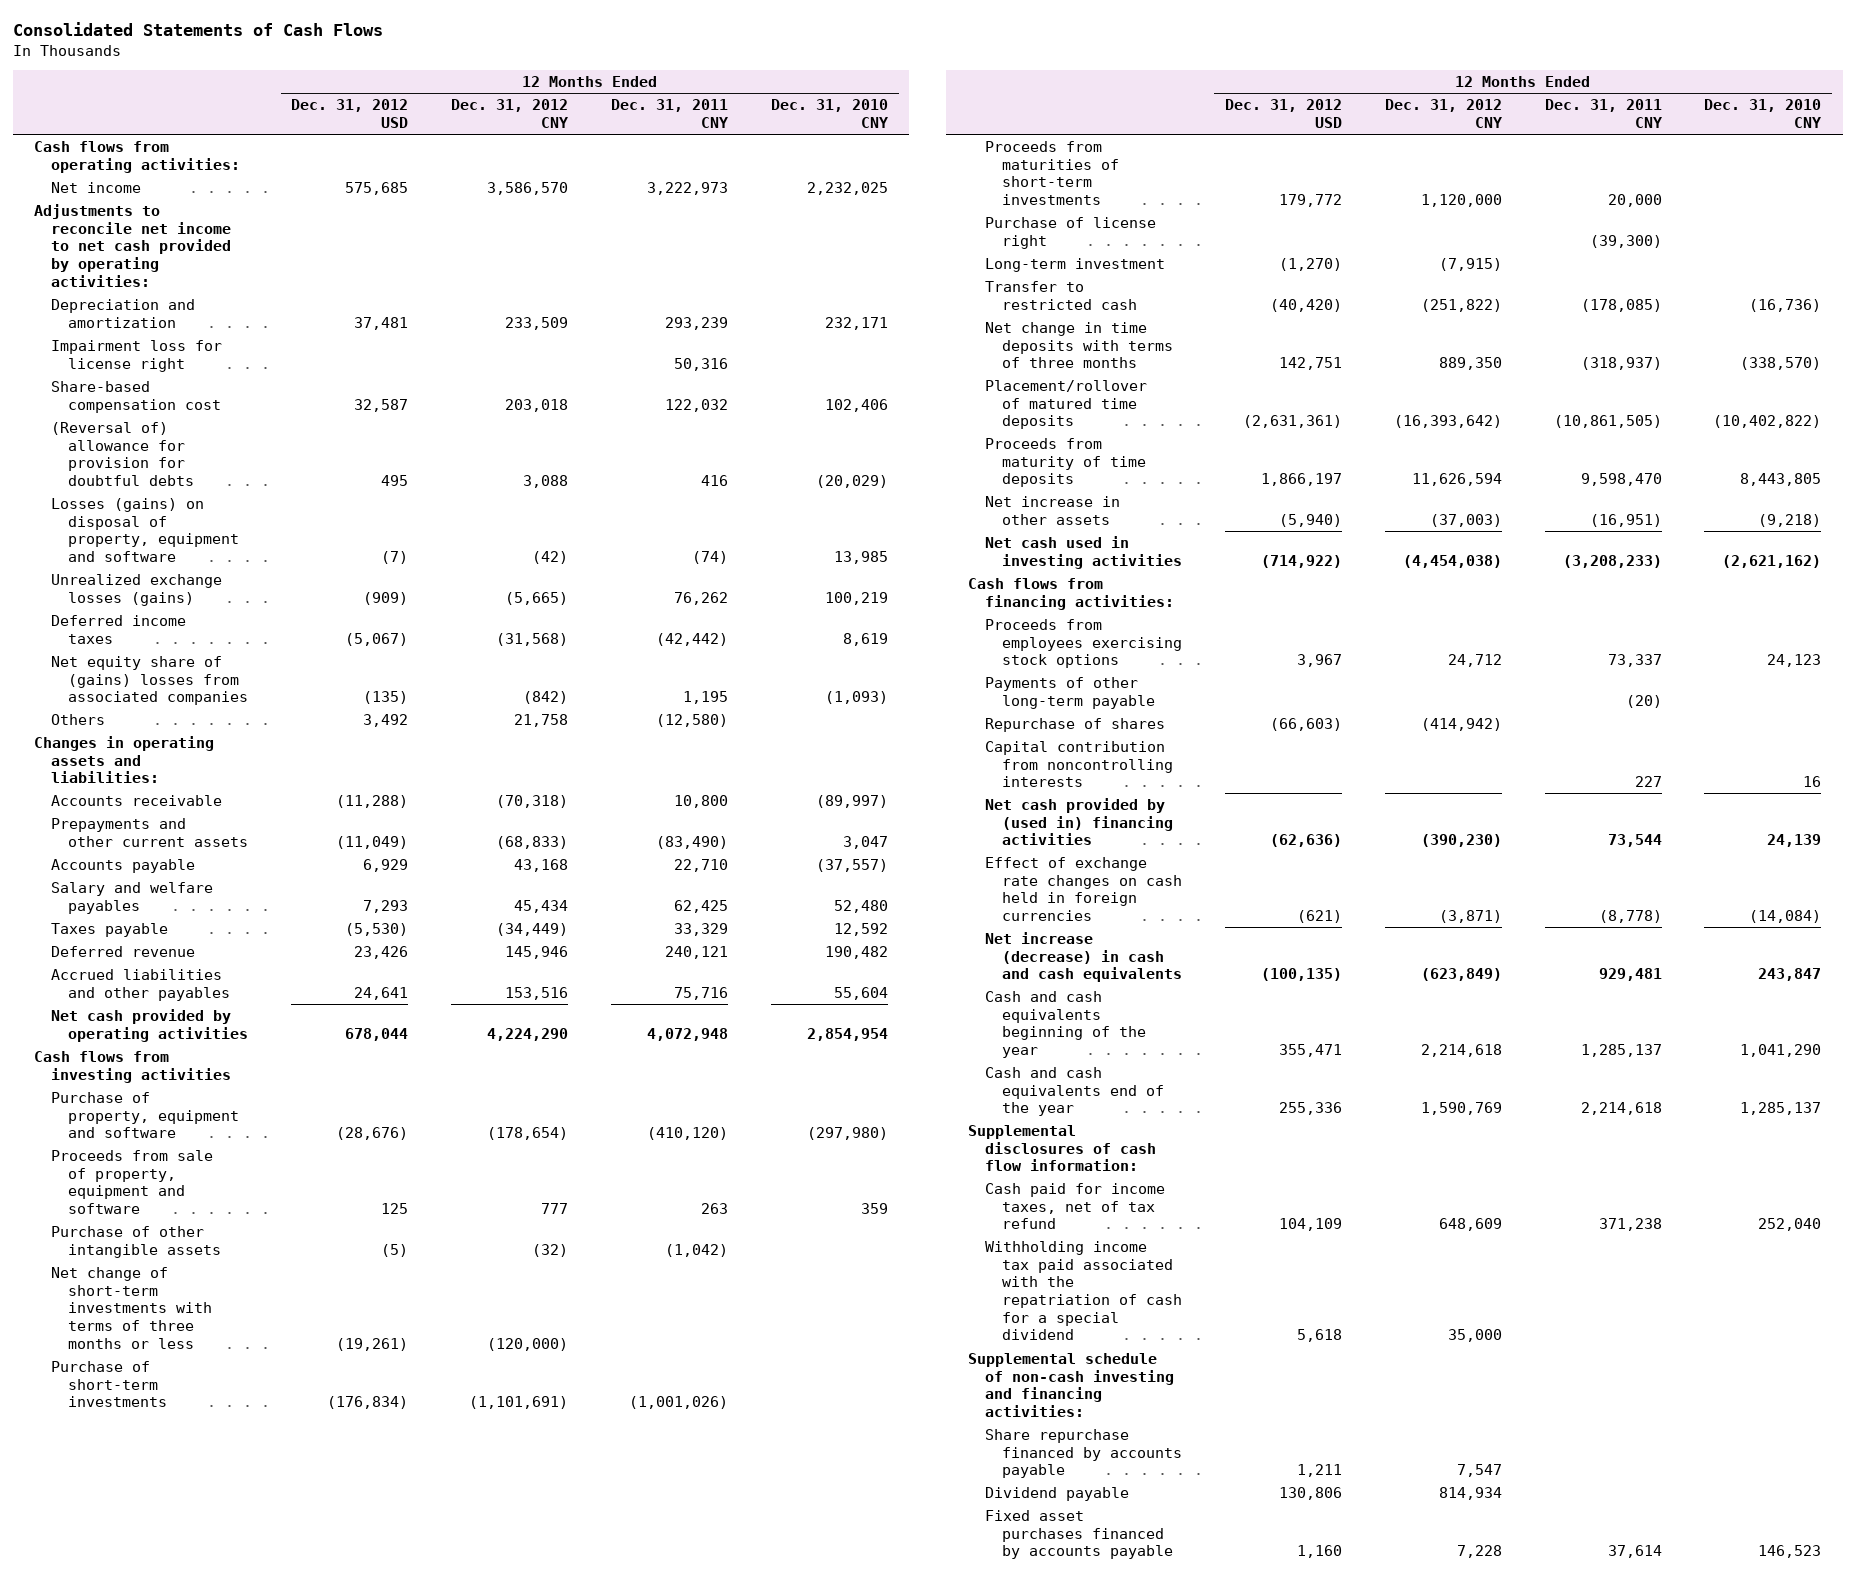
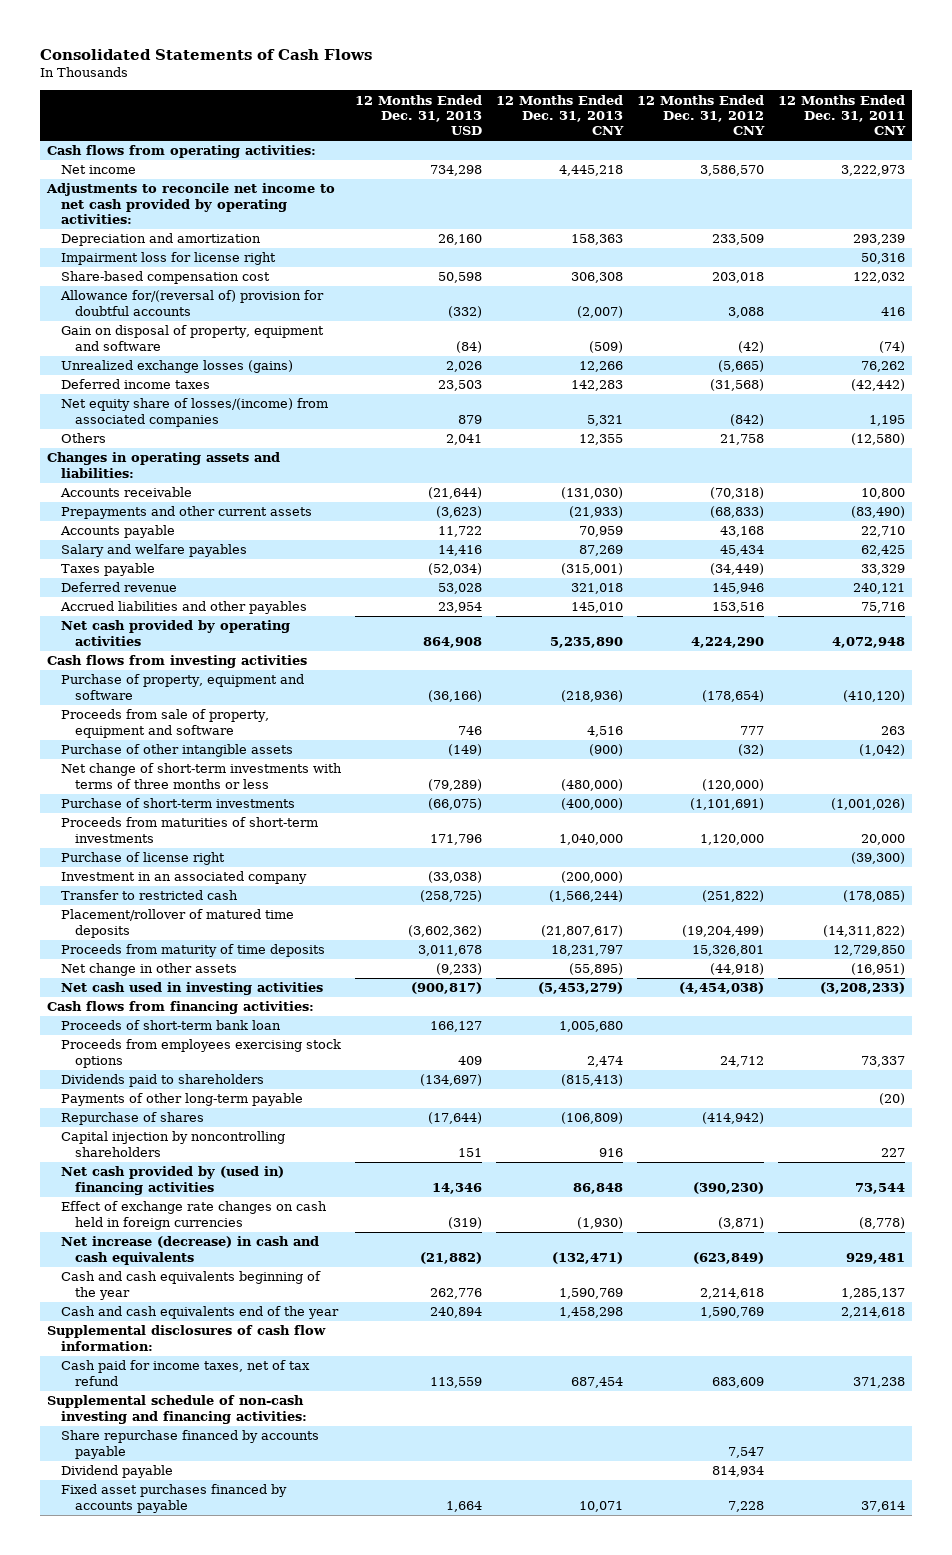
- | 12 Months Ended Dec. 31, 2012 USD | 12 Months Ended Dec. 31, 2012 CNY | 12 Months Ended Dec. 31, 2011 CNY | 12 Months Ended Dec. 31, 2010 CNY
+ | 12 Months Ended Dec. 31, 2013 USD | 12 Months Ended Dec. 31, 2013 CNY | 12 Months Ended Dec. 31, 2012 CNY | 12 Months Ended Dec. 31, 2011 CNY
- (Reversal of) allowance for provision for doubtful debts | 495 | 3,088 | 416 | (20,029)
- Losses (gains) on disposal of property, equipment and software | (7) | (42) | (74) | 13,985
+ Allowance for/(reversal of) provision for doubtful accounts | (332) | (2,007) | 3,088 | 416
+ Gain on disposal of property, equipment and software | (84) | (509) | (42) | (74)
- Net equity share of (gains) losses from associated companies | (135) | (842) | 1,195 | (1,093)
+ Net equity share of losses/(income) from associated companies | 879 | 5,321 | (842) | 1,195
- Long-term investment | (1,270) | (7,915) | |
+ Investment in an associated company | (33,038) | (200,000) | |
- Net change in time deposits with terms of three months | 142,751 | 889,350 | (318,937) | (338,570)
- Placement/rollover of matured time deposits | (2,631,361) | (16,393,642) | (10,861,505) | (10,402,822)
- Proceeds from maturity of time deposits | 1,866,197 | 11,626,594 | 9,598,470 | 8,443,805
- Net increase in other assets | (5,940) | (37,003) | (16,951) | (9,218)
+ Placement/rollover of matured time deposits | (3,602,362) | (21,807,617) | (19,204,499) | (14,311,822)
+ Proceeds from maturity of time deposits | 3,011,678 | 18,231,797 | 15,326,801 | 12,729,850
+ Net change in other assets | (9,233) | (55,895) | (44,918) | (16,951)
+ Proceeds of short-term bank loan | 166,127 | 1,005,680 | |
+ Dividends paid to shareholders | (134,697) | (815,413) | |
- Capital contribution from noncontrolling interests | | | 227 | 16
+ Capital injection by noncontrolling shareholders | 151 | 916 | | 227
- Cash paid for income taxes, net of tax refund | 104,109 | 648,609 | 371,238 | 252,040
- Withholding income tax paid associated with the repatriation of cash for a special dividend | 5,618 | 35,000 | |
+ Cash paid for income taxes, net of tax refund | 113,559 | 687,454 | 683,609 | 371,238

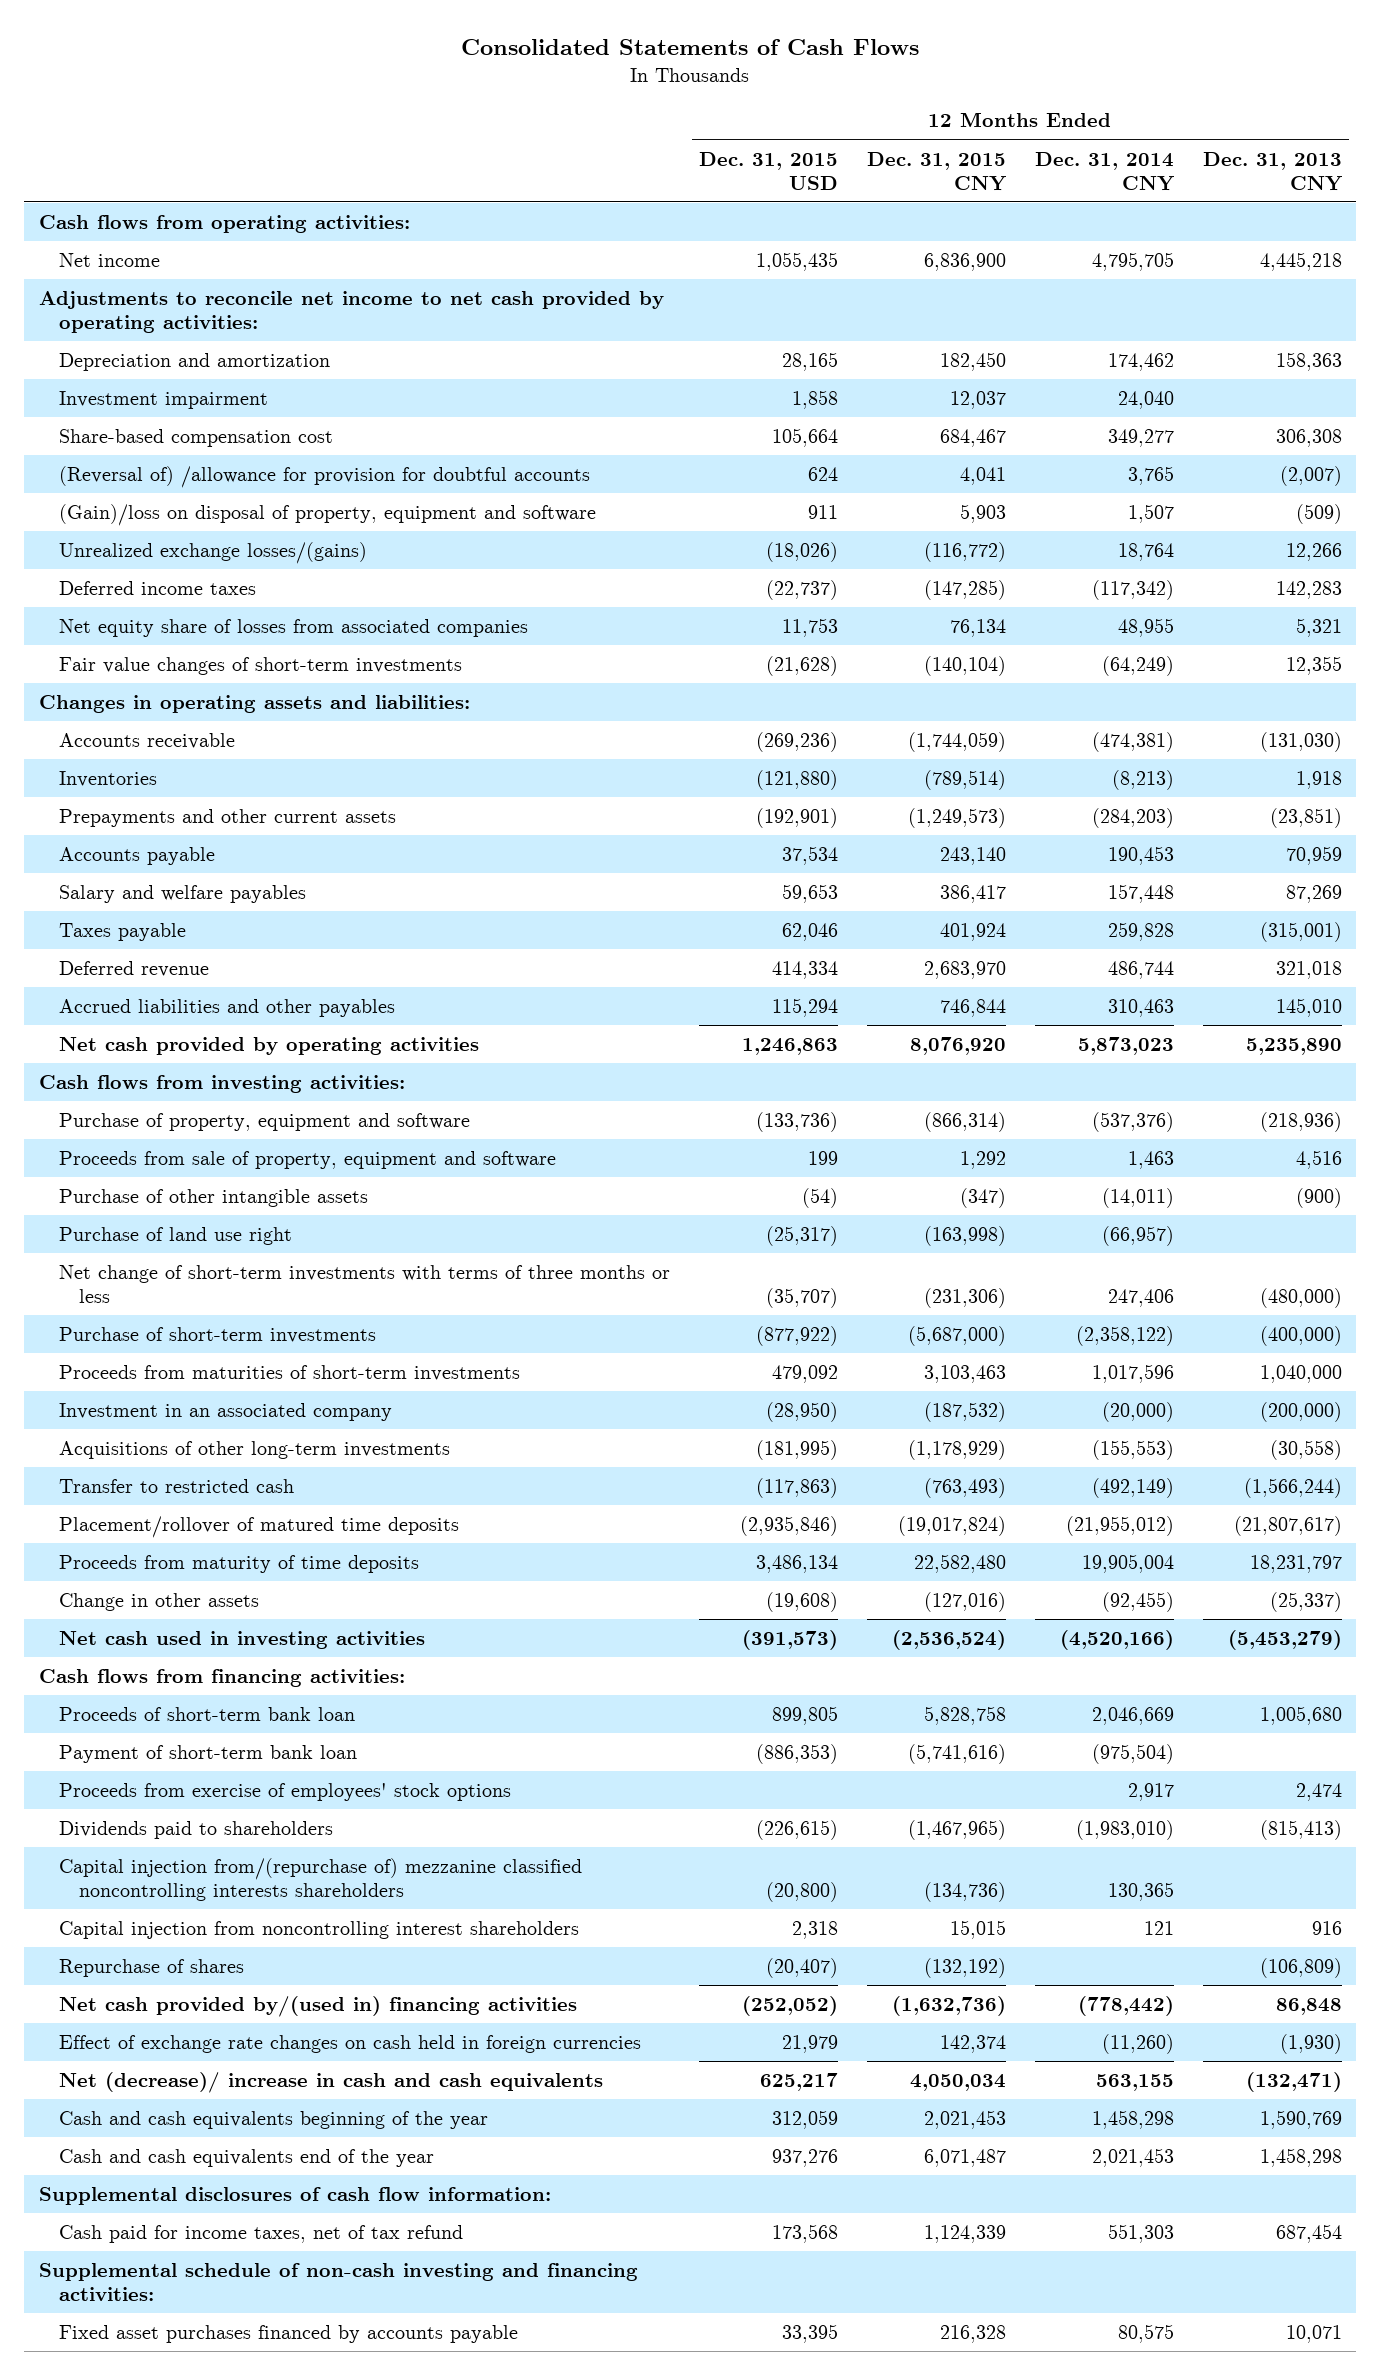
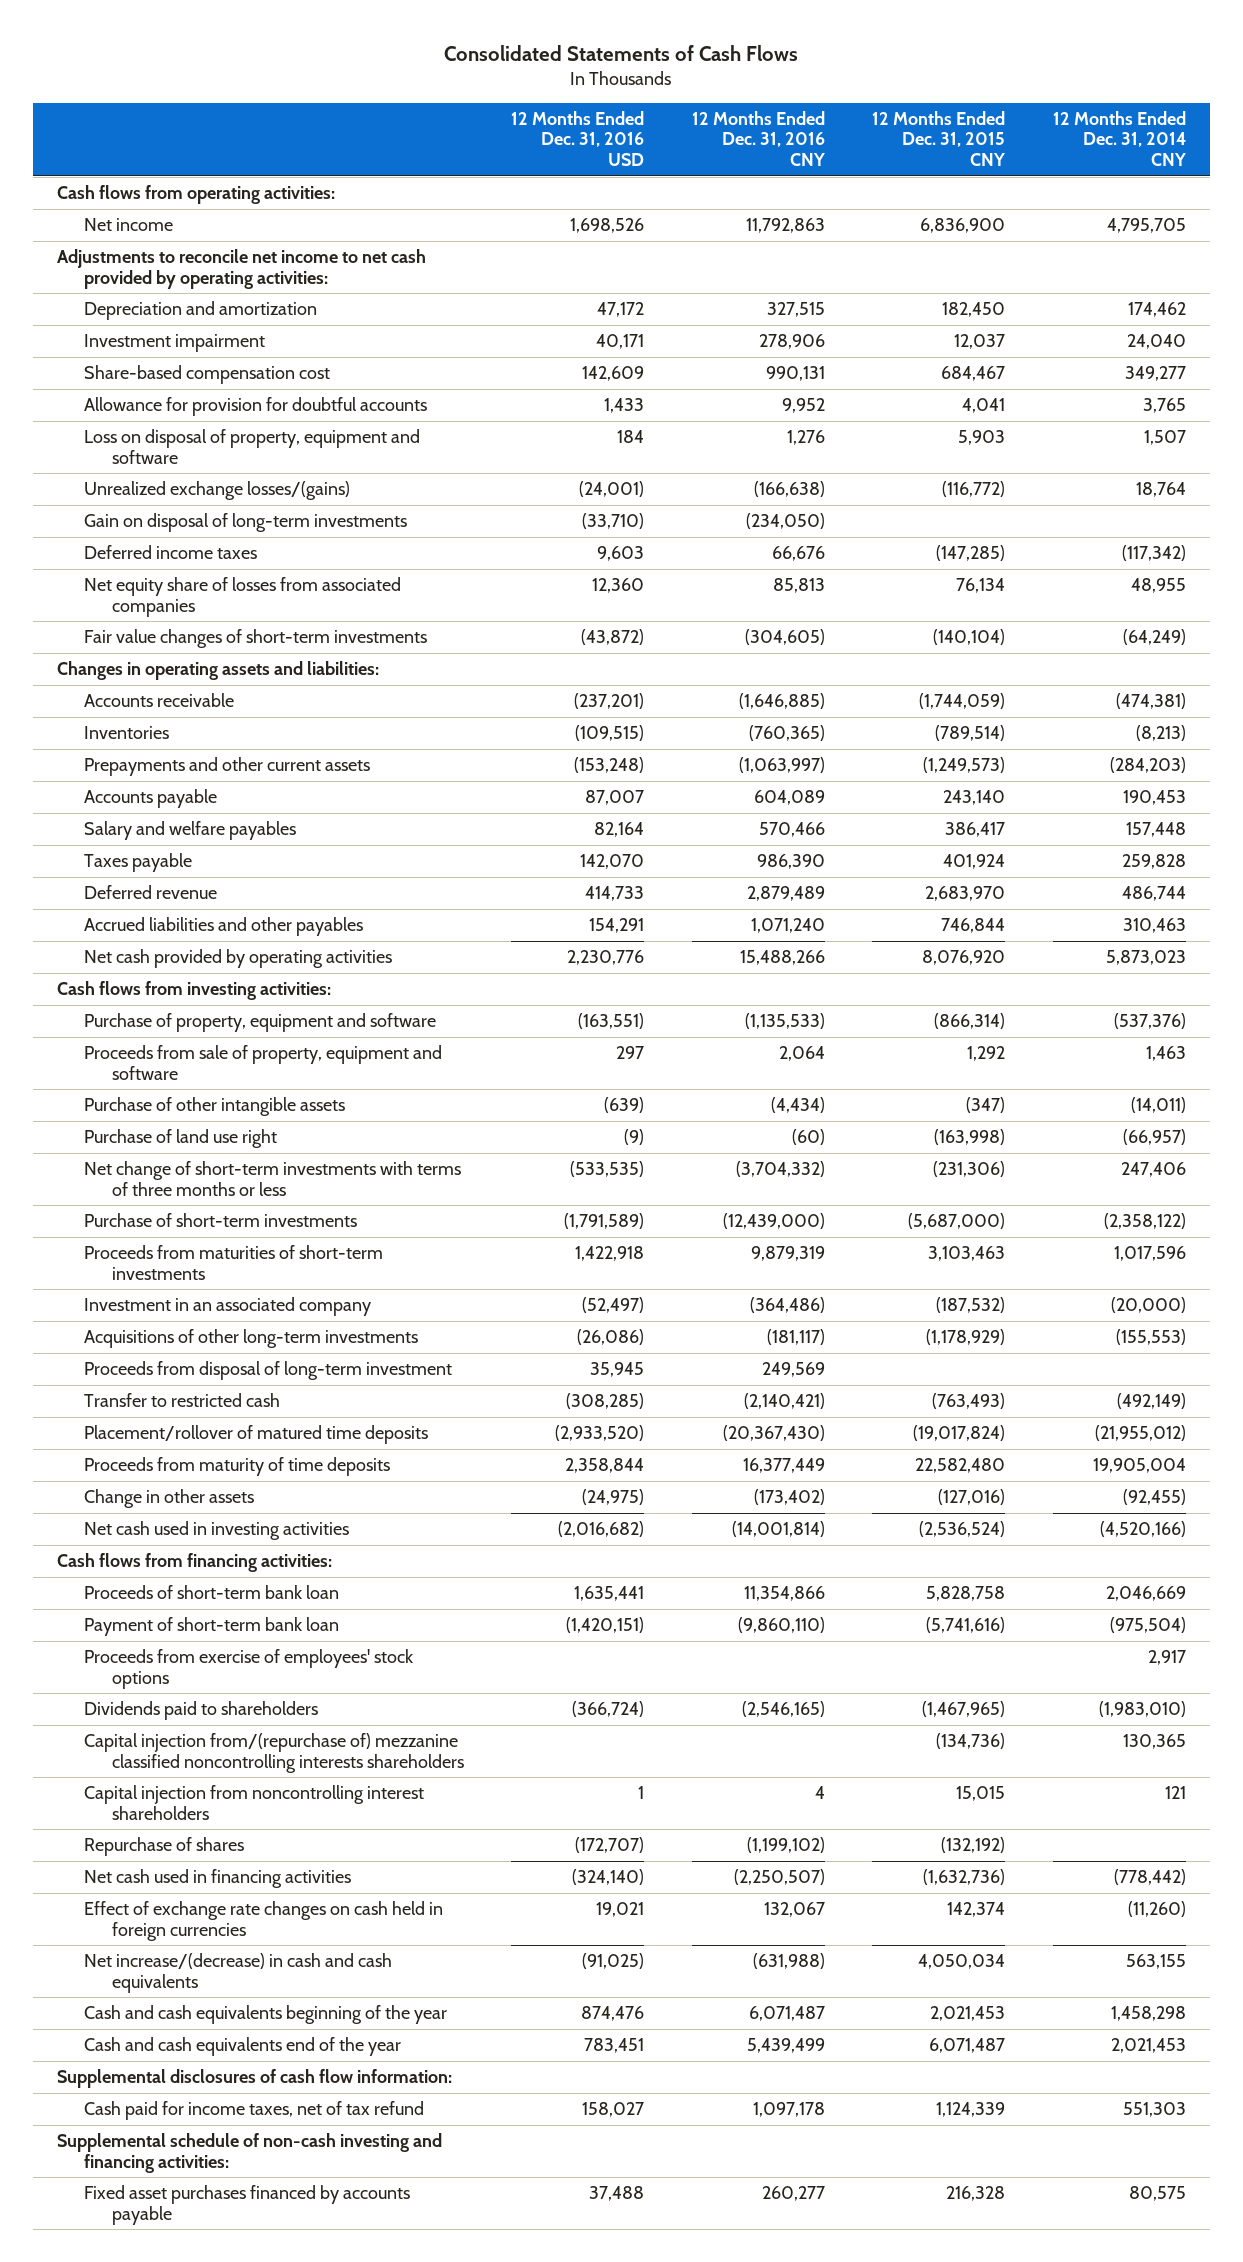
- | 12 Months Ended Dec. 31, 2015 USD | 12 Months Ended Dec. 31, 2015 CNY | 12 Months Ended Dec. 31, 2014 CNY | 12 Months Ended Dec. 31, 2013 CNY
+ | 12 Months Ended Dec. 31, 2016 USD | 12 Months Ended Dec. 31, 2016 CNY | 12 Months Ended Dec. 31, 2015 CNY | 12 Months Ended Dec. 31, 2014 CNY
- (Reversal of) /allowance for provision for doubtful accounts | 624 | 4,041 | 3,765 | (2,007)
- (Gain)/loss on disposal of property, equipment and software | 911 | 5,903 | 1,507 | (509)
+ Allowance for provision for doubtful accounts | 1,433 | 9,952 | 4,041 | 3,765
+ Loss on disposal of property, equipment and software | 184 | 1,276 | 5,903 | 1,507
+ Gain on disposal of long-term investments | (33,710) | (234,050) | |
+ Proceeds from disposal of long-term investment | 35,945 | 249,569 | |
- Net cash provided by/(used in) financing activities | (252,052) | (1,632,736) | (778,442) | 86,848
+ Net cash used in financing activities | (324,140) | (2,250,507) | (1,632,736) | (778,442)
- Net (decrease)/ increase in cash and cash equivalents | 625,217 | 4,050,034 | 563,155 | (132,471)
+ Net increase/(decrease) in cash and cash equivalents | (91,025) | (631,988) | 4,050,034 | 563,155

